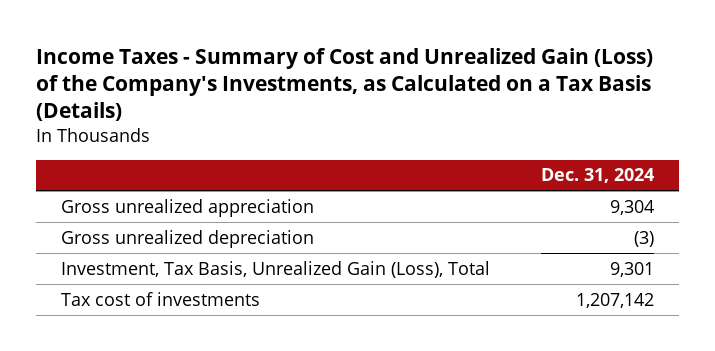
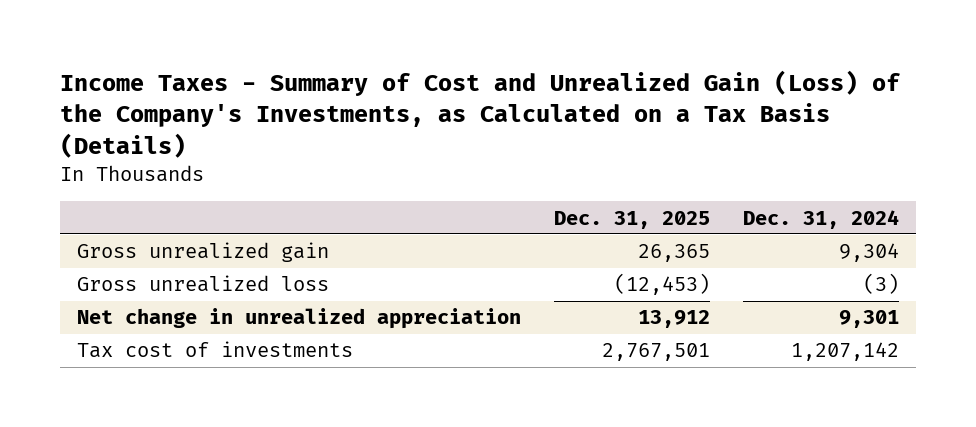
- | Dec. 31, 2024
+ | Dec. 31, 2025 | Dec. 31, 2024
- Gross unrealized appreciation | 9,304
- Gross unrealized depreciation | (3)
- Investment, Tax Basis, Unrealized Gain (Loss), Total | 9,301
+ Gross unrealized gain | 26,365 | 9,304
+ Gross unrealized loss | (12,453) | (3)
+ Net change in unrealized appreciation | 13,912 | 9,301

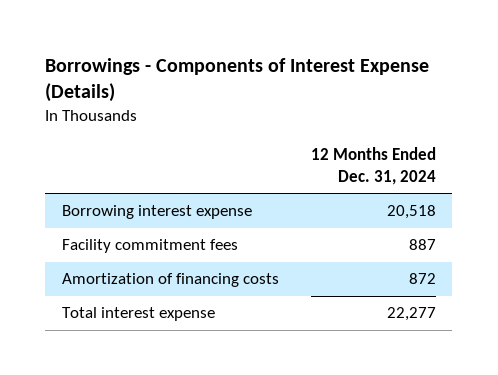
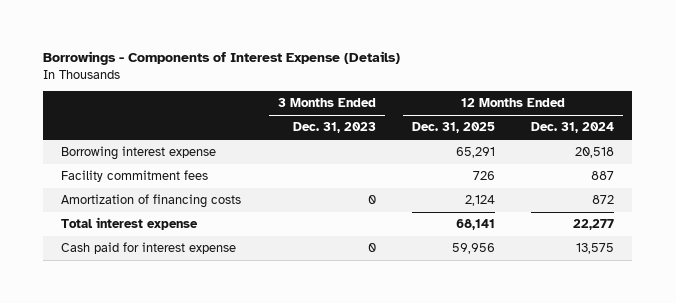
- | 12 Months Ended Dec. 31, 2024
+ | 3 Months Ended Dec. 31, 2023 | 12 Months Ended Dec. 31, 2025 | 12 Months Ended Dec. 31, 2024
+ Cash paid for interest expense | 0 | 59,956 | 13,575

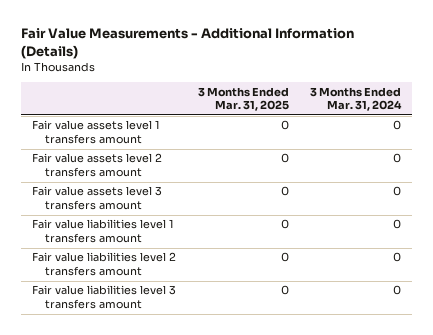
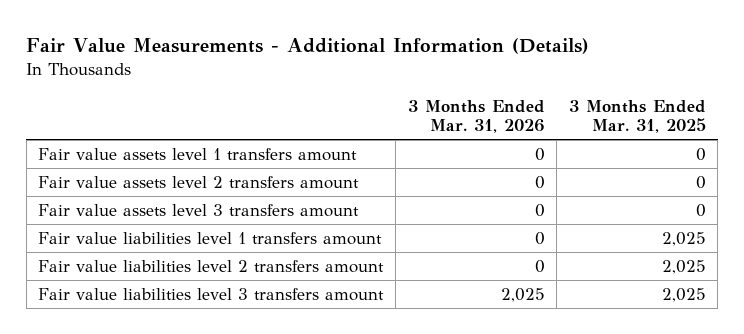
- | 3 Months Ended Mar. 31, 2025 | 3 Months Ended Mar. 31, 2024
+ | 3 Months Ended Mar. 31, 2026 | 3 Months Ended Mar. 31, 2025
- Fair value liabilities level 1 transfers amount | 0 | 0
- Fair value liabilities level 2 transfers amount | 0 | 0
- Fair value liabilities level 3 transfers amount | 0 | 0
+ Fair value liabilities level 1 transfers amount | 0 | 2,025
+ Fair value liabilities level 2 transfers amount | 0 | 2,025
+ Fair value liabilities level 3 transfers amount | 2,025 | 2,025

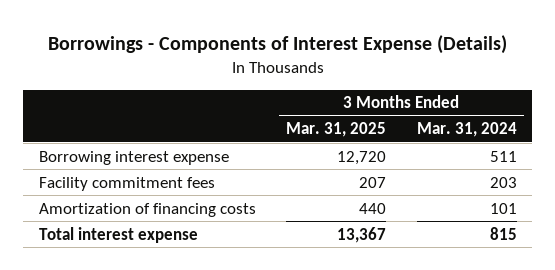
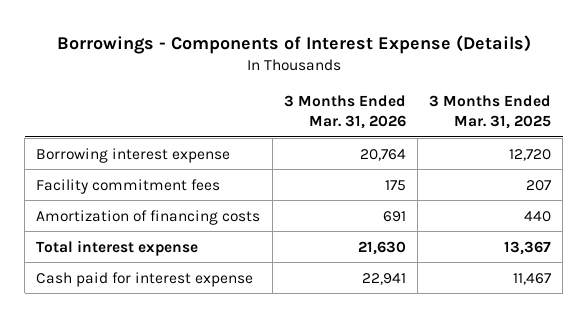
- | 3 Months Ended Mar. 31, 2025 | 3 Months Ended Mar. 31, 2024
+ | 3 Months Ended Mar. 31, 2026 | 3 Months Ended Mar. 31, 2025
+ Cash paid for interest expense | 22,941 | 11,467

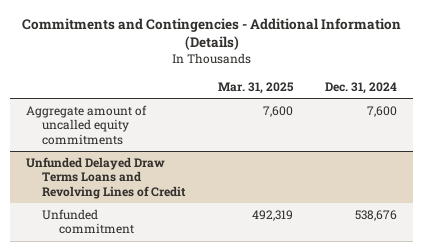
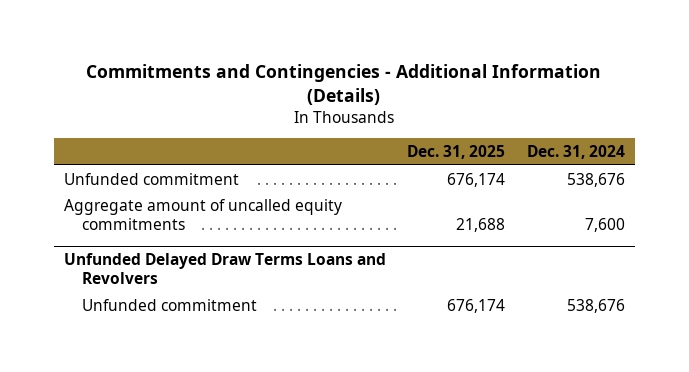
- | Mar. 31, 2025 | Dec. 31, 2024
+ | Dec. 31, 2025 | Dec. 31, 2024
+ Unfunded commitment | 676,174 | 538,676
- Unfunded Delayed Draw Terms Loans and Revolving Lines of Credit
+ Unfunded Delayed Draw Terms Loans and Revolvers

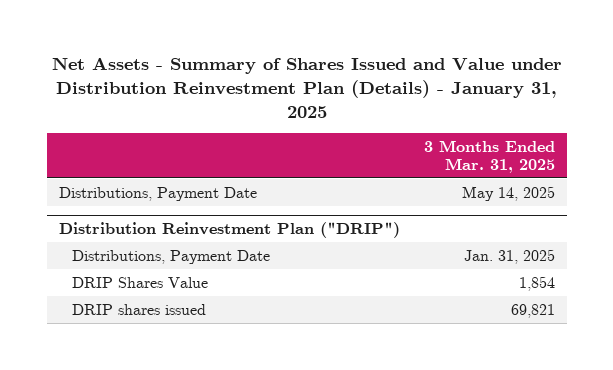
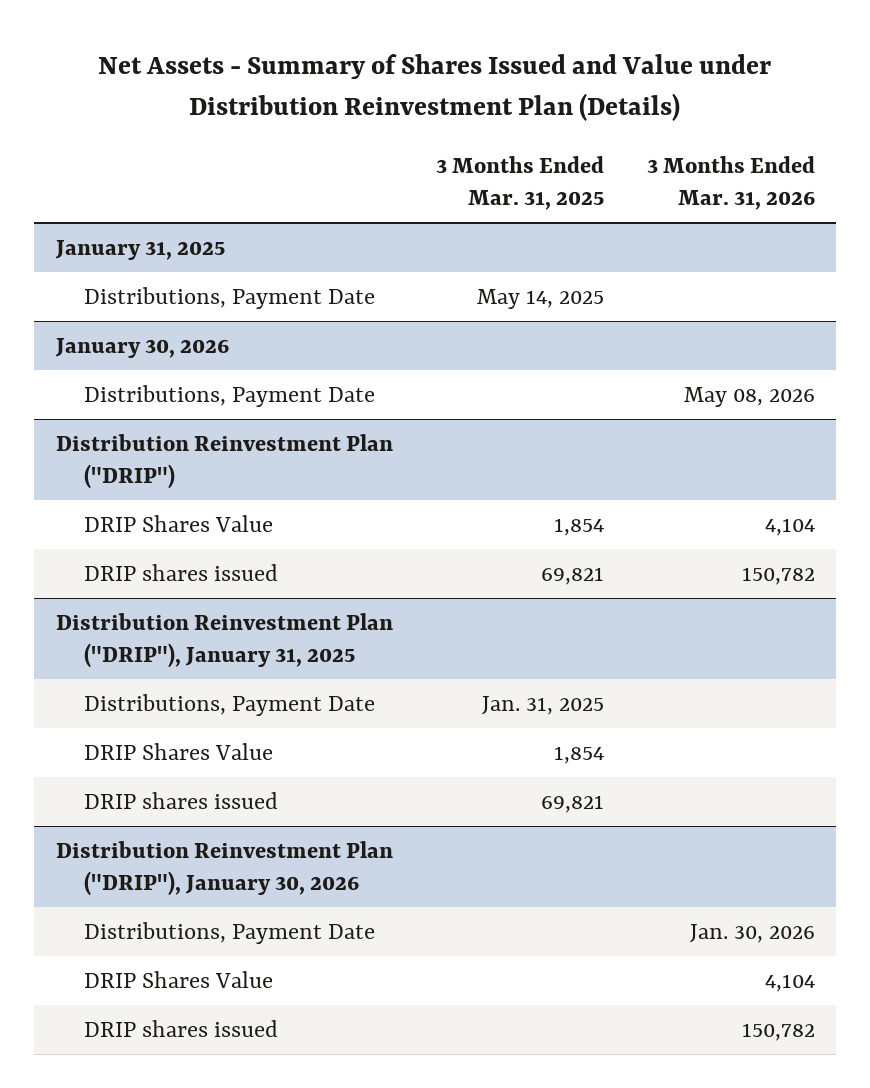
- Net Assets - Summary of Shares Issued and Value under Distribution Reinvestment Plan (Details) - January 31, 2025
+ Net Assets - Summary of Shares Issued and Value under Distribution Reinvestment Plan (Details)
- | 3 Months Ended Mar. 31, 2025
+ | 3 Months Ended Mar. 31, 2025 | 3 Months Ended Mar. 31, 2026
+ January 31, 2025
+ January 30, 2026
+ Distributions, Payment Date | | May 08, 2026
@ Distribution Reinvestment Plan ("DRIP")
+ DRIP Shares Value | 1,854 | 4,104
+ DRIP shares issued | 69,821 | 150,782
+ Distribution Reinvestment Plan ("DRIP"), January 31, 2025
+ Distribution Reinvestment Plan ("DRIP"), January 30, 2026
+ Distributions, Payment Date | | Jan. 30, 2026
+ DRIP Shares Value | | 4,104
+ DRIP shares issued | | 150,782

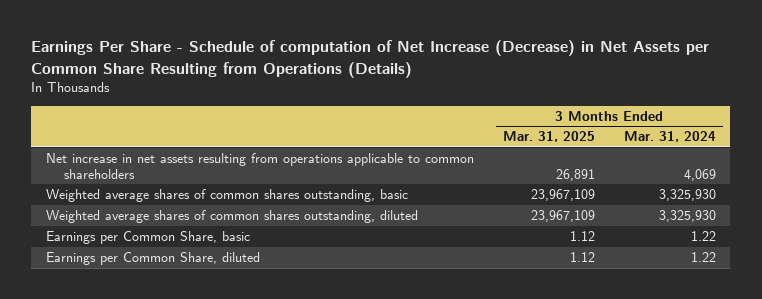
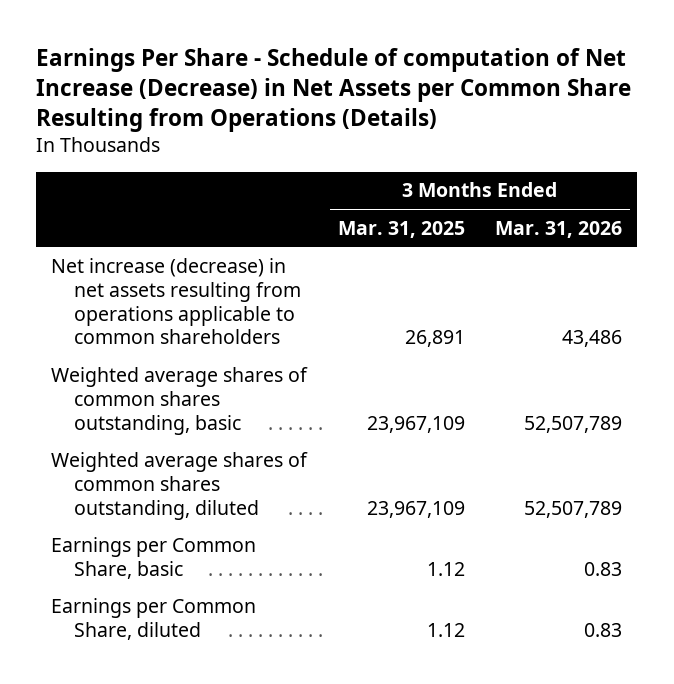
- | 3 Months Ended Mar. 31, 2025 | 3 Months Ended Mar. 31, 2024
+ | 3 Months Ended Mar. 31, 2025 | 3 Months Ended Mar. 31, 2026
- Net increase in net assets resulting from operations applicable to common shareholders | 26,891 | 4,069
+ Net increase (decrease) in net assets resulting from operations applicable to common shareholders | 26,891 | 43,486

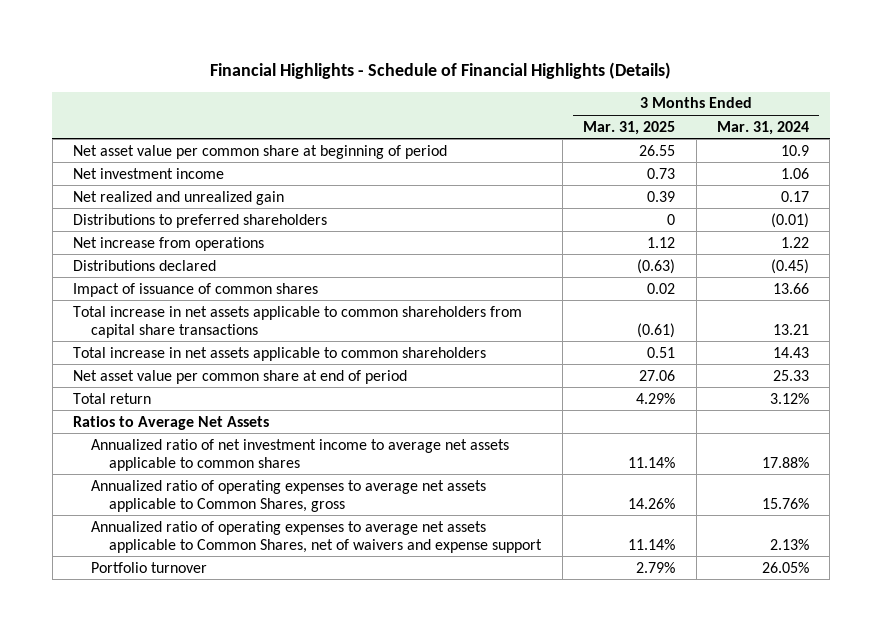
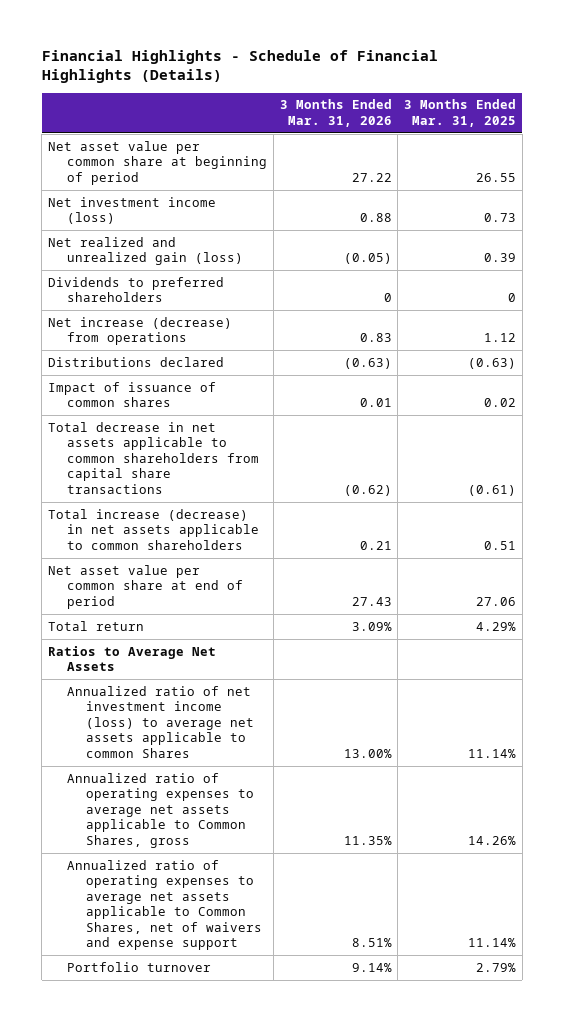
- | 3 Months Ended Mar. 31, 2025 | 3 Months Ended Mar. 31, 2024
+ | 3 Months Ended Mar. 31, 2026 | 3 Months Ended Mar. 31, 2025
- Net investment income | 0.73 | 1.06
- Net realized and unrealized gain | 0.39 | 0.17
- Distributions to preferred shareholders | 0 | (0.01)
- Net increase from operations | 1.12 | 1.22
+ Net investment income (loss) | 0.88 | 0.73
+ Net realized and unrealized gain (loss) | (0.05) | 0.39
+ Dividends to preferred shareholders | 0 | 0
+ Net increase (decrease) from operations | 0.83 | 1.12
- Total increase in net assets applicable to common shareholders from capital share transactions | (0.61) | 13.21
- Total increase in net assets applicable to common shareholders | 0.51 | 14.43
+ Total decrease in net assets applicable to common shareholders from capital share transactions | (0.62) | (0.61)
+ Total increase (decrease) in net assets applicable to common shareholders | 0.21 | 0.51
- Annualized ratio of net investment income to average net assets applicable to common shares | 11.14% | 17.88%
+ Annualized ratio of net investment income (loss) to average net assets applicable to common Shares | 13.00% | 11.14%

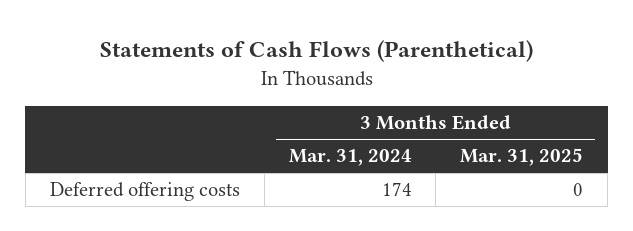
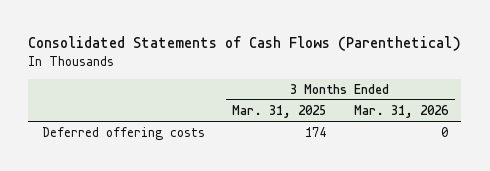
- Statements of Cash Flows (Parenthetical)
+ Consolidated Statements of Cash Flows (Parenthetical)
- | 3 Months Ended Mar. 31, 2024 | 3 Months Ended Mar. 31, 2025
+ | 3 Months Ended Mar. 31, 2025 | 3 Months Ended Mar. 31, 2026
- Deferred offering costs | 174 | 0
+ Deferred offering costs | 174 | 0

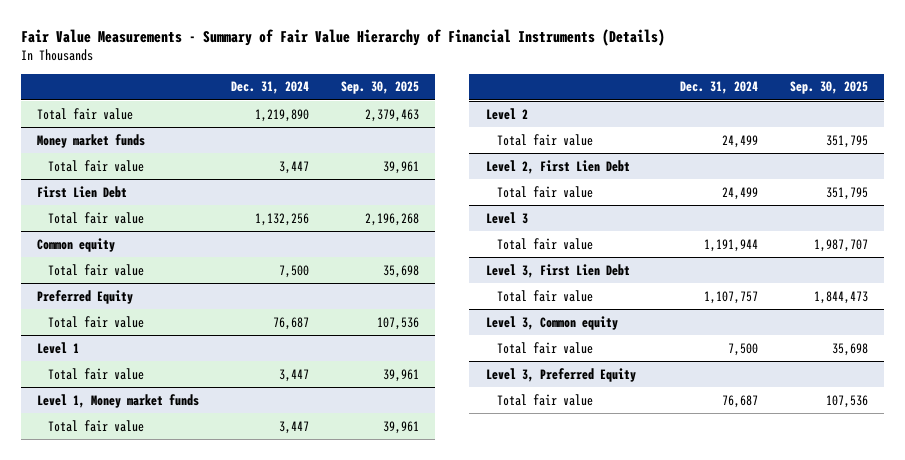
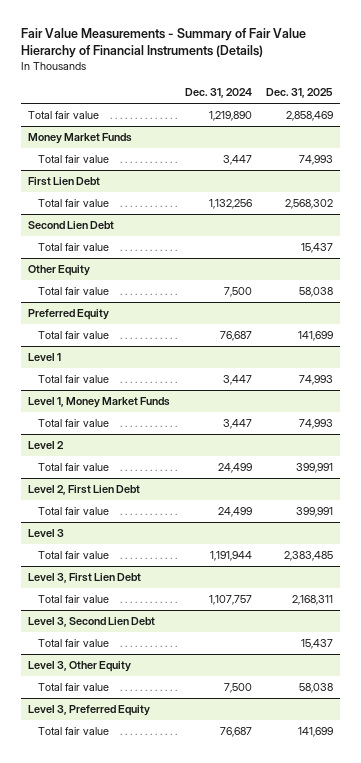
- | Dec. 31, 2024 | Sep. 30, 2025
+ | Dec. 31, 2024 | Dec. 31, 2025
- Money market funds
+ Money Market Funds
- Common equity
+ Second Lien Debt
+ Total fair value | | 15,437
+ Other Equity
- Level 1, Money market funds
+ Level 1, Money Market Funds
- Level 3, Common equity
+ Level 3, Second Lien Debt
+ Total fair value | | 15,437
+ Level 3, Other Equity

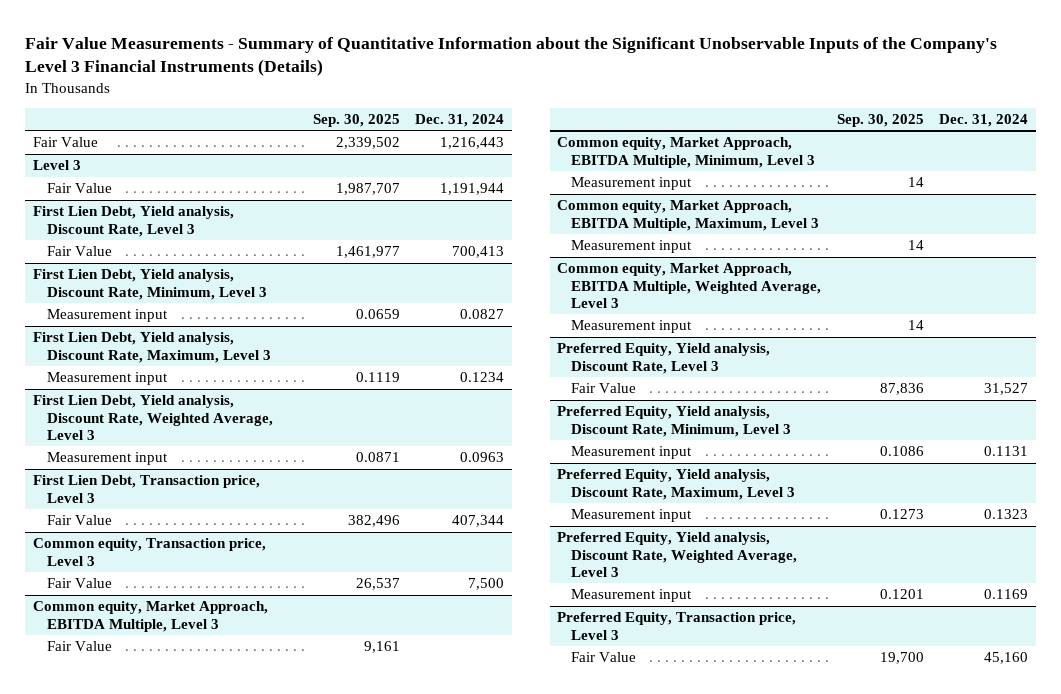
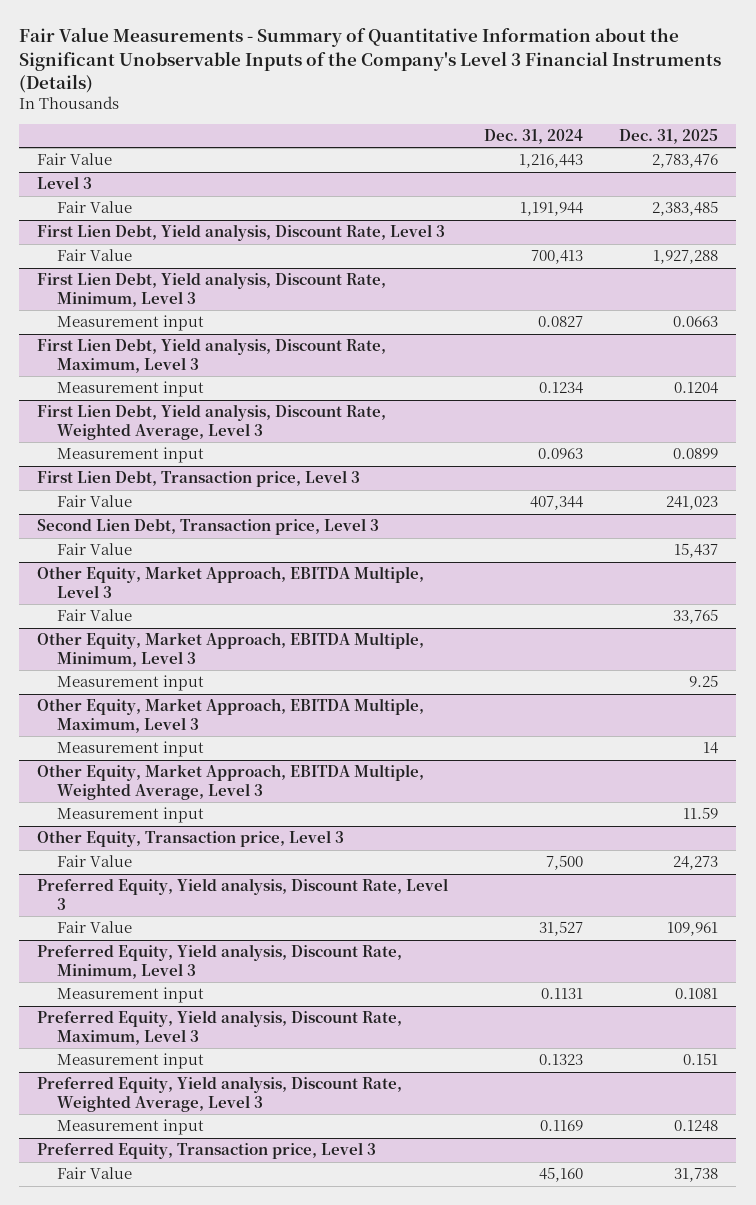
- | Sep. 30, 2025 | Dec. 31, 2024
+ | Dec. 31, 2024 | Dec. 31, 2025
- Common equity, Transaction price, Level 3
- Fair Value | 26,537 | 7,500
- Common equity, Market Approach, EBITDA Multiple, Level 3
+ Second Lien Debt, Transaction price, Level 3
- Common equity, Market Approach, EBITDA Multiple, Minimum, Level 3
+ Other Equity, Market Approach, EBITDA Multiple, Level 3
+ Fair Value | | 33,765
+ Other Equity, Market Approach, EBITDA Multiple, Minimum, Level 3
- Common equity, Market Approach, EBITDA Multiple, Maximum, Level 3
+ Other Equity, Market Approach, EBITDA Multiple, Maximum, Level 3
- Common equity, Market Approach, EBITDA Multiple, Weighted Average, Level 3
+ Other Equity, Market Approach, EBITDA Multiple, Weighted Average, Level 3
+ Other Equity, Transaction price, Level 3
+ Fair Value | 7,500 | 24,273

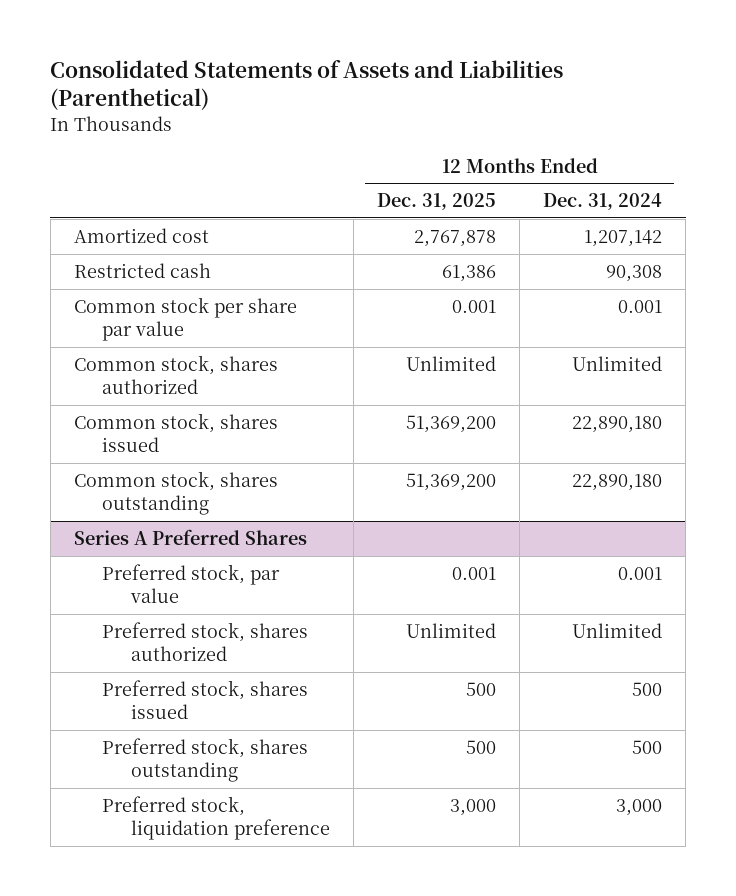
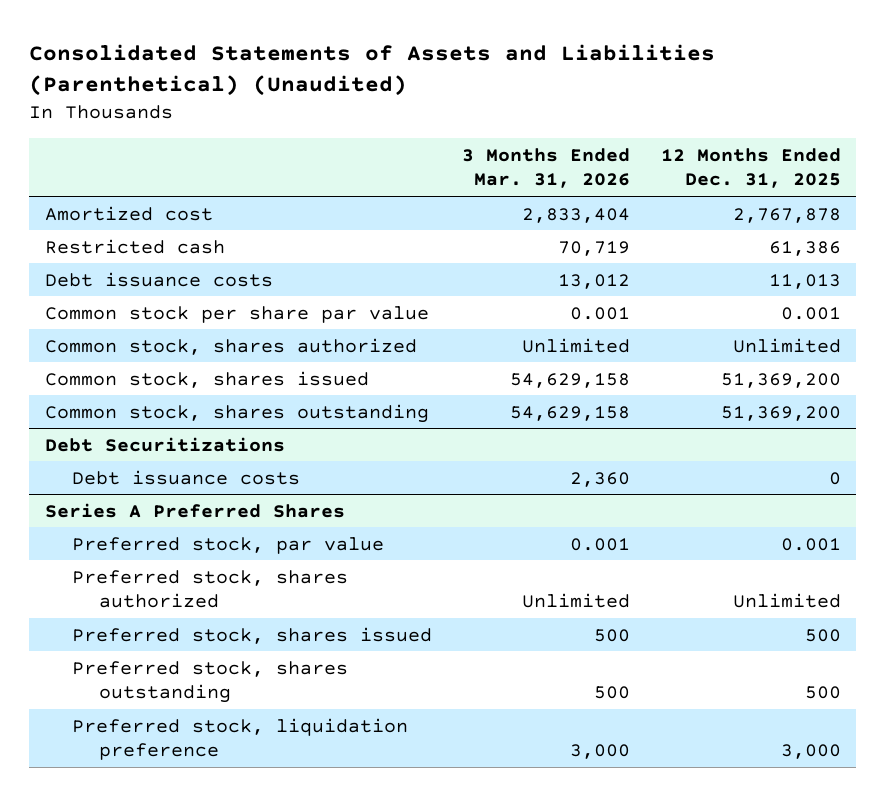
- Consolidated Statements of Assets and Liabilities (Parenthetical)
+ Consolidated Statements of Assets and Liabilities (Parenthetical) (Unaudited)
- | 12 Months Ended Dec. 31, 2025 | 12 Months Ended Dec. 31, 2024
+ | 3 Months Ended Mar. 31, 2026 | 12 Months Ended Dec. 31, 2025
+ Debt issuance costs | 13,012 | 11,013
+ Debt Securitizations
+ Debt issuance costs | 2,360 | 0

